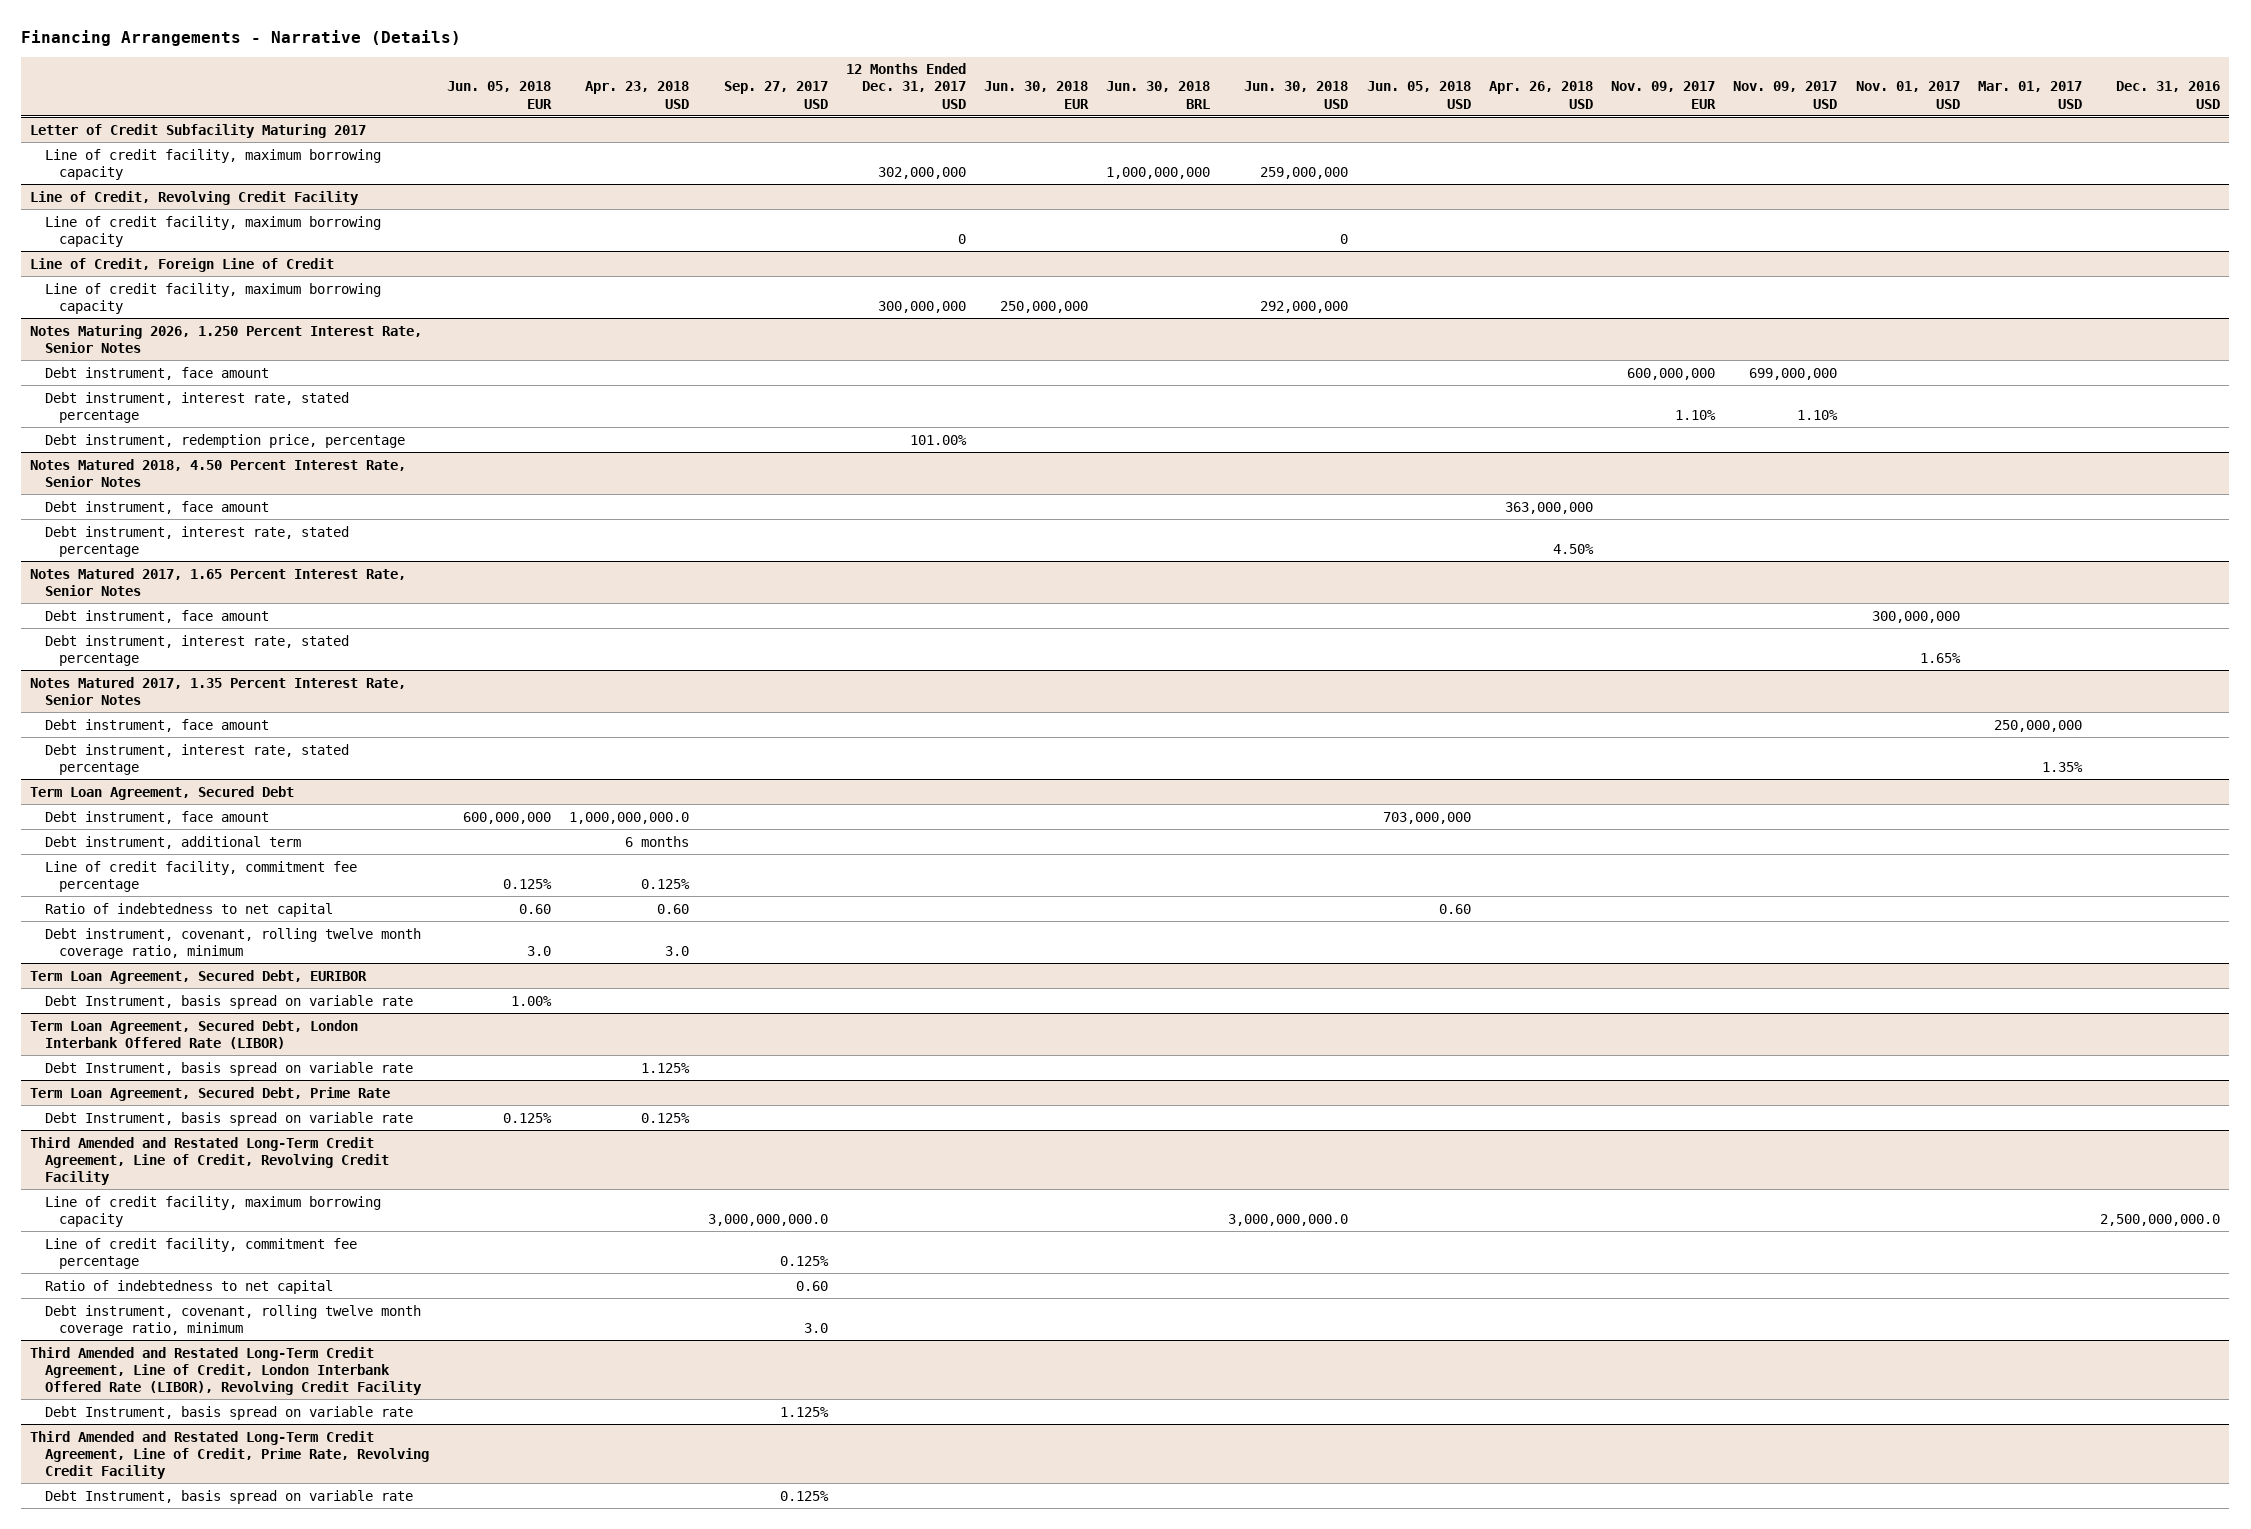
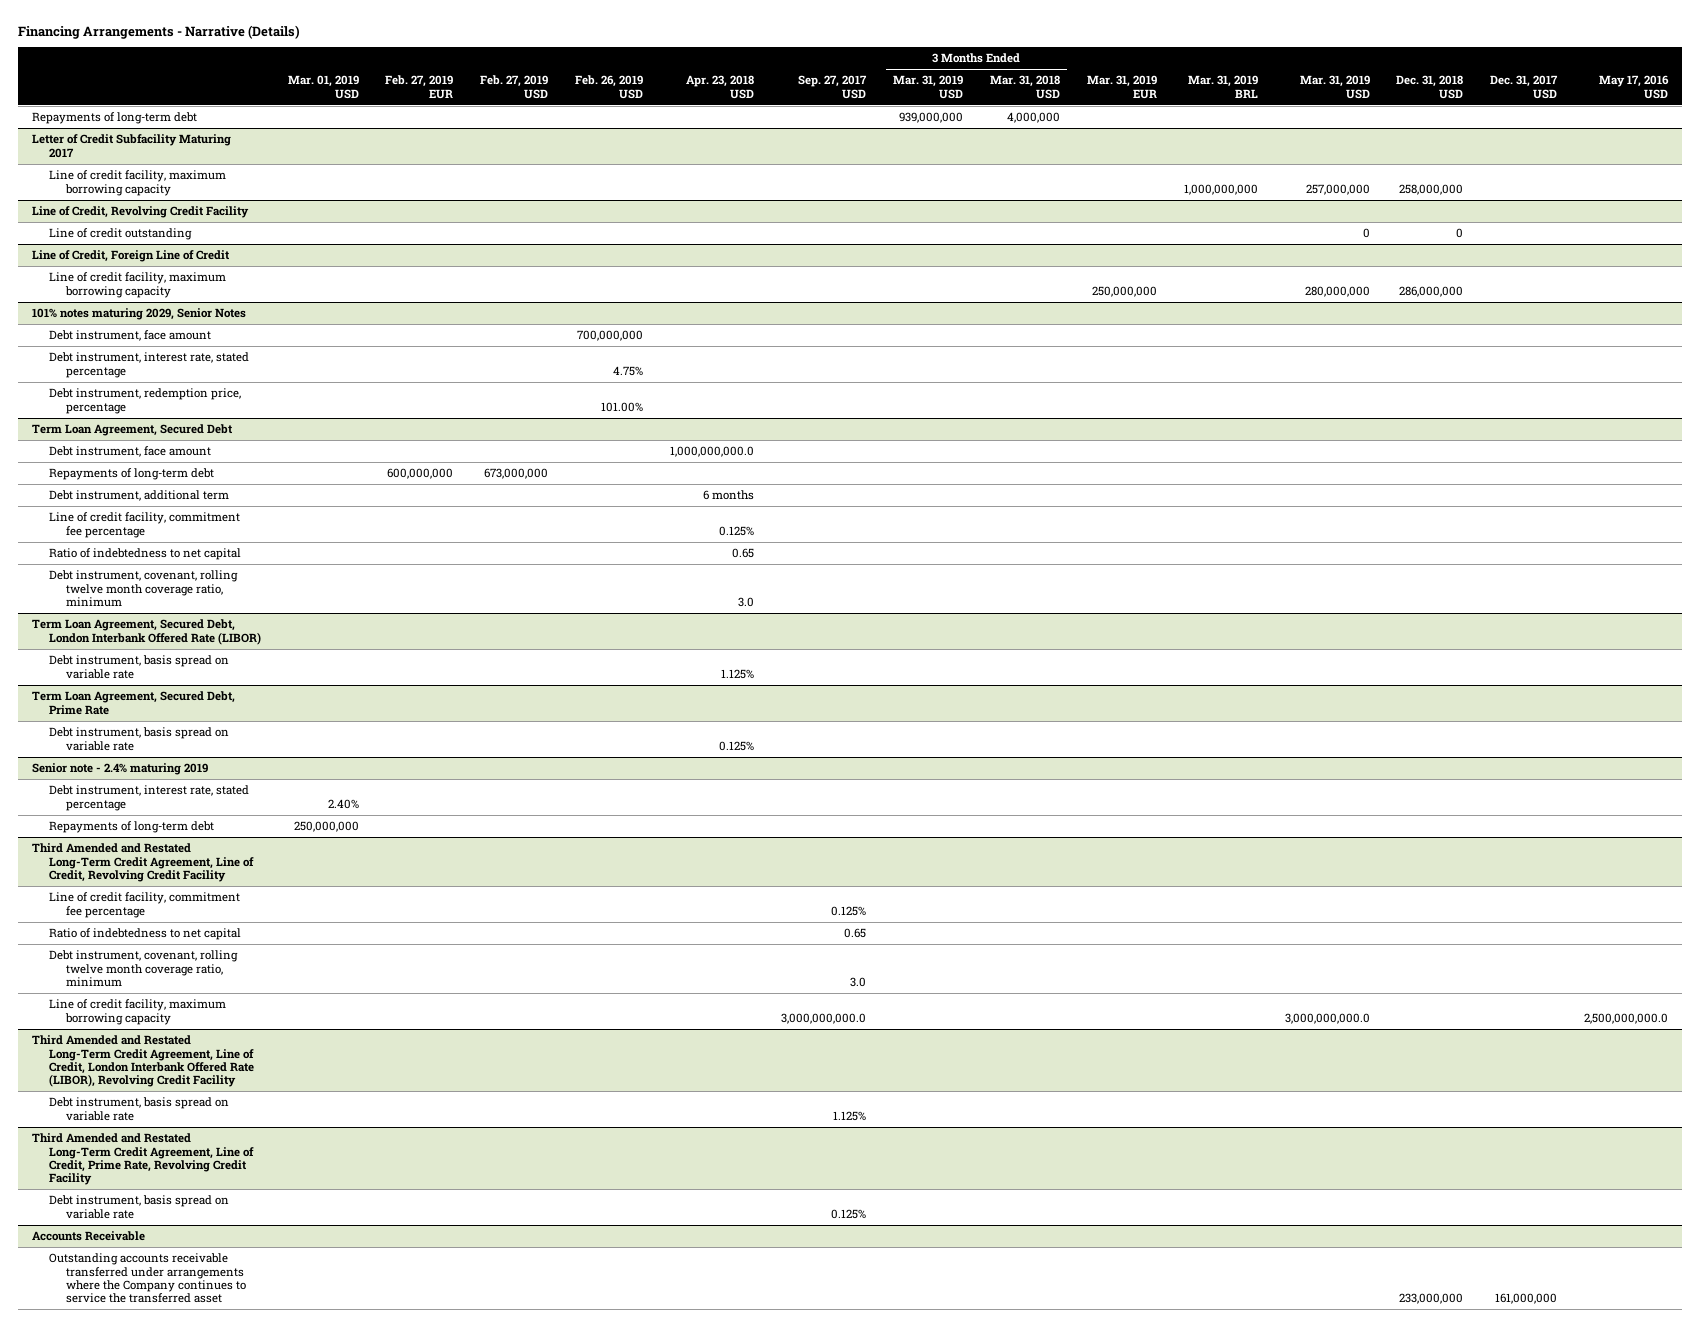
- | Jun. 05, 2018 EUR | Apr. 23, 2018 USD | Sep. 27, 2017 USD | 12 Months Ended Dec. 31, 2017 USD | Jun. 30, 2018 EUR | Jun. 30, 2018 BRL | Jun. 30, 2018 USD | Jun. 05, 2018 USD | Apr. 26, 2018 USD | Nov. 09, 2017 EUR | Nov. 09, 2017 USD | Nov. 01, 2017 USD | Mar. 01, 2017 USD | Dec. 31, 2016 USD
+ | Mar. 01, 2019 USD | Feb. 27, 2019 EUR | Feb. 27, 2019 USD | Feb. 26, 2019 USD | Apr. 23, 2018 USD | Sep. 27, 2017 USD | 3 Months Ended Mar. 31, 2019 USD | 3 Months Ended Mar. 31, 2018 USD | Mar. 31, 2019 EUR | Mar. 31, 2019 BRL | Mar. 31, 2019 USD | Dec. 31, 2018 USD | Dec. 31, 2017 USD | May 17, 2016 USD
+ Repayments of long-term debt | | | | | | | 939,000,000 | 4,000,000 | | | | | |
@ Line of Credit, Revolving Credit Facility
- Line of credit facility, maximum borrowing capacity | | | | 0 | | | 0 | | | | | | |
+ Line of credit outstanding | | | | | | | | | | | 0 | 0 | |
- Notes Maturing 2026, 1.250 Percent Interest Rate, Senior Notes
- Debt instrument, face amount | | | | | | | | | | 600,000,000 | 699,000,000 | | |
- Debt instrument, interest rate, stated percentage | | | | | | | | | | 1.10% | 1.10% | | |
- Debt instrument, redemption price, percentage | | | | 101.00% | | | | | | | | | |
- Notes Matured 2018, 4.50 Percent Interest Rate, Senior Notes
- Debt instrument, face amount | | | | | | | | | 363,000,000 | | | | |
- Debt instrument, interest rate, stated percentage | | | | | | | | | 4.50% | | | | |
- Notes Matured 2017, 1.65 Percent Interest Rate, Senior Notes
- Debt instrument, face amount | | | | | | | | | | | | 300,000,000 | |
- Debt instrument, interest rate, stated percentage | | | | | | | | | | | | 1.65% | |
- Notes Matured 2017, 1.35 Percent Interest Rate, Senior Notes
- Debt instrument, face amount | | | | | | | | | | | | | 250,000,000 |
- Debt instrument, interest rate, stated percentage | | | | | | | | | | | | | 1.35% |
+ 101% notes maturing 2029, Senior Notes
+ Debt instrument, face amount | | | | 700,000,000 | | | | | | | | | |
+ Debt instrument, interest rate, stated percentage | | | | 4.75% | | | | | | | | | |
+ Debt instrument, redemption price, percentage | | | | 101.00% | | | | | | | | | |
@ Term Loan Agreement, Secured Debt
+ Repayments of long-term debt | | 600,000,000 | 673,000,000 | | | | | | | | | | |
- Ratio of indebtedness to net capital | 0.60 | 0.60 | | | | | | 0.60 | | | | | |
+ Ratio of indebtedness to net capital | | | | | 0.65 | | | | | | | | |
- Term Loan Agreement, Secured Debt, EURIBOR
- Debt Instrument, basis spread on variable rate | 1.00% | | | | | | | | | | | | |
@ Term Loan Agreement, Secured Debt, London Interbank Offered Rate (LIBOR)
- Debt Instrument, basis spread on variable rate | | 1.125% | | | | | | | | | | | |
+ Debt instrument, basis spread on variable rate | | | | | 1.125% | | | | | | | | |
@ Term Loan Agreement, Secured Debt, Prime Rate
- Debt Instrument, basis spread on variable rate | 0.125% | 0.125% | | | | | | | | | | | |
+ Debt instrument, basis spread on variable rate | | | | | 0.125% | | | | | | | | |
+ Senior note - 2.4% maturing 2019
+ Debt instrument, interest rate, stated percentage | 2.40% | | | | | | | | | | | | |
+ Repayments of long-term debt | 250,000,000 | | | | | | | | | | | | |
@ Third Amended and Restated Long-Term Credit Agreement, Line of Credit, Revolving Credit Facility
- Ratio of indebtedness to net capital | | | 0.60 | | | | | | | | | | |
+ Ratio of indebtedness to net capital | | | | | | 0.65 | | | | | | | |
moved down: Line of credit facility, maximum borrowing capacity | | | | | | 3,000,000,000.0 | | | | | 3,000,000,000.0 | | | 2,500,000,000.0
@ Third Amended and Restated Long-Term Credit Agreement, Line of Credit, London Interbank Offered Rate (LIBOR), Revolving Credit Facility
- Debt Instrument, basis spread on variable rate | | | 1.125% | | | | | | | | | | |
+ Debt instrument, basis spread on variable rate | | | | | | 1.125% | | | | | | | |
@ Third Amended and Restated Long-Term Credit Agreement, Line of Credit, Prime Rate, Revolving Credit Facility
- Debt Instrument, basis spread on variable rate | | | 0.125% | | | | | | | | | | |
+ Debt instrument, basis spread on variable rate | | | | | | 0.125% | | | | | | | |
+ Accounts Receivable
+ Outstanding accounts receivable transferred under arrangements where the Company continues to service the transferred asset | | | | | | | | | | | | 233,000,000 | 161,000,000 |

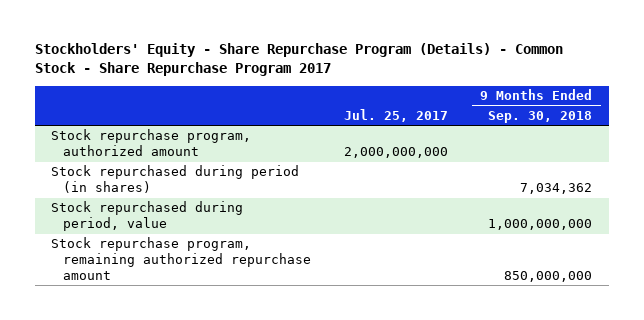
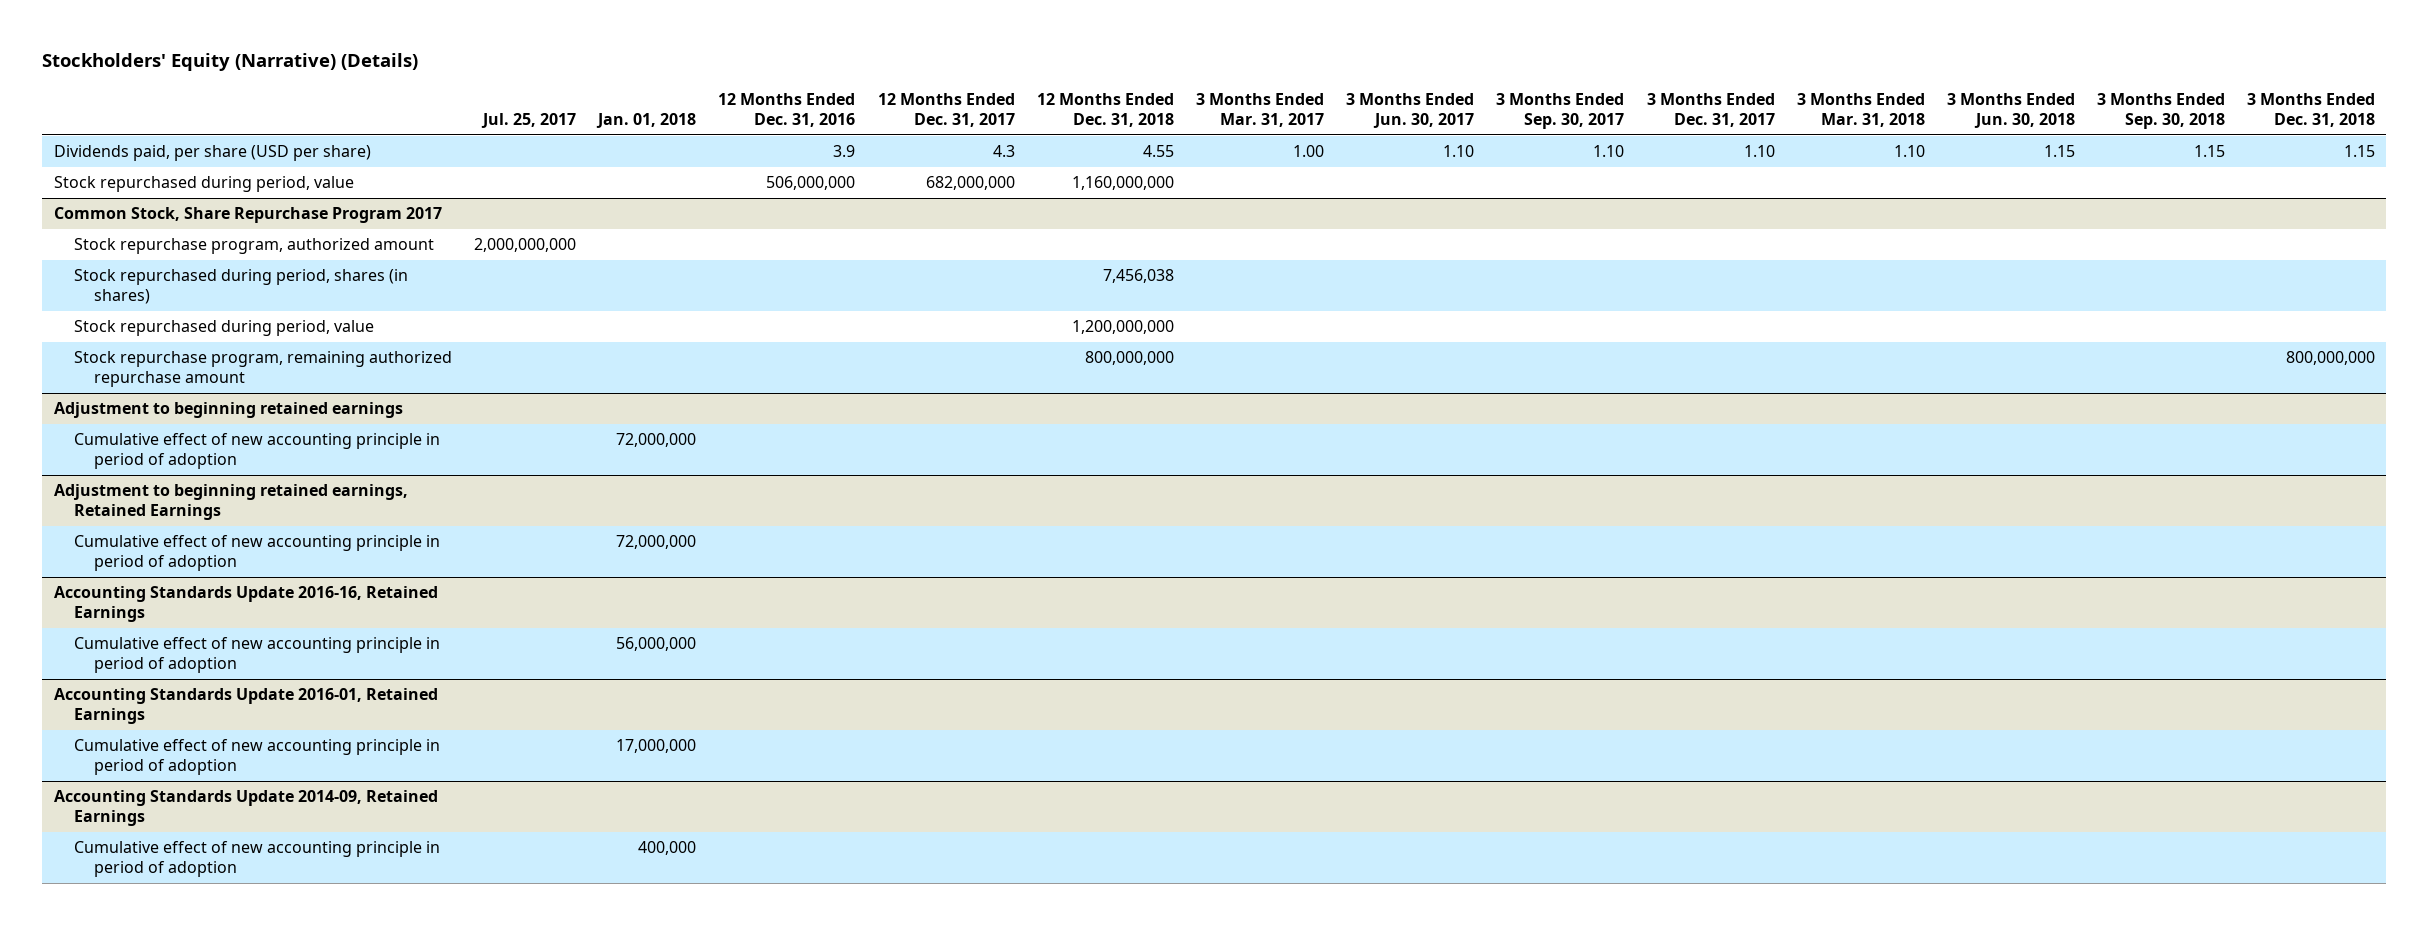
- Stockholders' Equity - Share Repurchase Program (Details) - Common Stock - Share Repurchase Program 2017
+ Stockholders' Equity (Narrative) (Details)
- | Jul. 25, 2017 | 9 Months Ended Sep. 30, 2018
+ | Jul. 25, 2017 | Jan. 01, 2018 | 12 Months Ended Dec. 31, 2016 | 12 Months Ended Dec. 31, 2017 | 12 Months Ended Dec. 31, 2018 | 3 Months Ended Mar. 31, 2017 | 3 Months Ended Jun. 30, 2017 | 3 Months Ended Sep. 30, 2017 | 3 Months Ended Dec. 31, 2017 | 3 Months Ended Mar. 31, 2018 | 3 Months Ended Jun. 30, 2018 | 3 Months Ended Sep. 30, 2018 | 3 Months Ended Dec. 31, 2018
- Stock repurchase program, authorized amount | 2,000,000,000 |
- Stock repurchased during period (in shares) | | 7,034,362
+ Dividends paid, per share (USD per share) | | | 3.9 | 4.3 | 4.55 | 1.00 | 1.10 | 1.10 | 1.10 | 1.10 | 1.15 | 1.15 | 1.15
- Stock repurchase program, remaining authorized repurchase amount | | 850,000,000
+ Common Stock, Share Repurchase Program 2017
+ Stock repurchase program, authorized amount | 2,000,000,000 | | | | | | | | | | | |
+ Stock repurchased during period, shares (in shares) | | | | | 7,456,038 | | | | | | | |
+ Stock repurchased during period, value | | | | | 1,200,000,000 | | | | | | | |
+ Stock repurchase program, remaining authorized repurchase amount | | | | | 800,000,000 | | | | | | | | 800,000,000
+ Adjustment to beginning retained earnings
+ Cumulative effect of new accounting principle in period of adoption | | 72,000,000 | | | | | | | | | | |
+ Adjustment to beginning retained earnings, Retained Earnings
+ Cumulative effect of new accounting principle in period of adoption | | 72,000,000 | | | | | | | | | | |
+ Accounting Standards Update 2016-16, Retained Earnings
+ Cumulative effect of new accounting principle in period of adoption | | 56,000,000 | | | | | | | | | | |
+ Accounting Standards Update 2016-01, Retained Earnings
+ Cumulative effect of new accounting principle in period of adoption | | 17,000,000 | | | | | | | | | | |
+ Accounting Standards Update 2014-09, Retained Earnings
+ Cumulative effect of new accounting principle in period of adoption | | 400,000 | | | | | | | | | | |

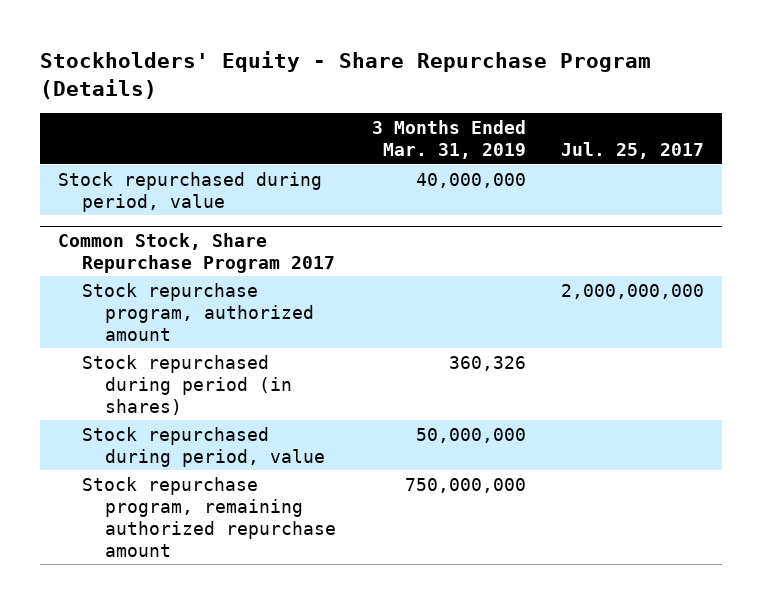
- Stockholders' Equity (Narrative) (Details)
+ Stockholders' Equity - Share Repurchase Program (Details)
- | Jul. 25, 2017 | Jan. 01, 2018 | 12 Months Ended Dec. 31, 2016 | 12 Months Ended Dec. 31, 2017 | 12 Months Ended Dec. 31, 2018 | 3 Months Ended Mar. 31, 2017 | 3 Months Ended Jun. 30, 2017 | 3 Months Ended Sep. 30, 2017 | 3 Months Ended Dec. 31, 2017 | 3 Months Ended Mar. 31, 2018 | 3 Months Ended Jun. 30, 2018 | 3 Months Ended Sep. 30, 2018 | 3 Months Ended Dec. 31, 2018
+ | 3 Months Ended Mar. 31, 2019 | Jul. 25, 2017
- Dividends paid, per share (USD per share) | | | 3.9 | 4.3 | 4.55 | 1.00 | 1.10 | 1.10 | 1.10 | 1.10 | 1.15 | 1.15 | 1.15
@ Common Stock, Share Repurchase Program 2017
- Stock repurchased during period, shares (in shares) | | | | | 7,456,038 | | | | | | | |
+ Stock repurchased during period (in shares) | 360,326 |
- Adjustment to beginning retained earnings
- Cumulative effect of new accounting principle in period of adoption | | 72,000,000 | | | | | | | | | | |
- Adjustment to beginning retained earnings, Retained Earnings
- Cumulative effect of new accounting principle in period of adoption | | 72,000,000 | | | | | | | | | | |
- Accounting Standards Update 2016-16, Retained Earnings
- Cumulative effect of new accounting principle in period of adoption | | 56,000,000 | | | | | | | | | | |
- Accounting Standards Update 2016-01, Retained Earnings
- Cumulative effect of new accounting principle in period of adoption | | 17,000,000 | | | | | | | | | | |
- Accounting Standards Update 2014-09, Retained Earnings
- Cumulative effect of new accounting principle in period of adoption | | 400,000 | | | | | | | | | | |

